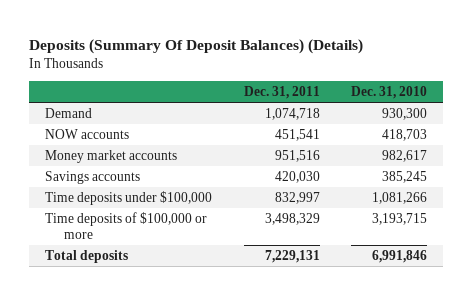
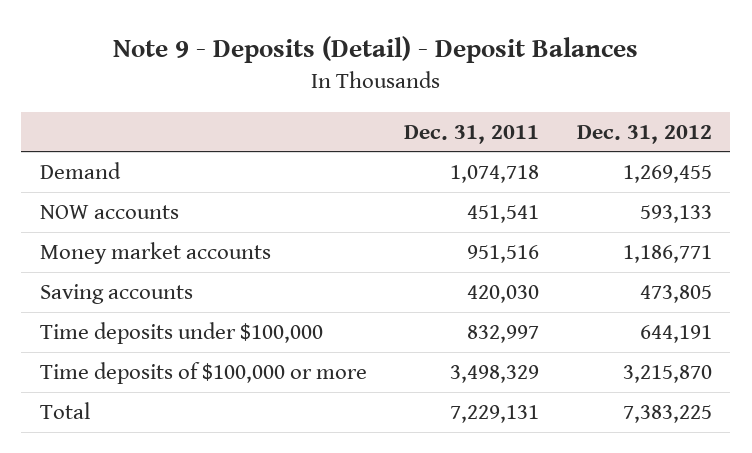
- Deposits (Summary Of Deposit Balances) (Details)
+ Note 9 - Deposits (Detail) - Deposit Balances
- | Dec. 31, 2011 | Dec. 31, 2010
+ | Dec. 31, 2011 | Dec. 31, 2012
- Savings accounts | 420,030 | 385,245
+ Saving accounts | 420,030 | 473,805
- Total deposits | 7,229,131 | 6,991,846
+ Total | 7,229,131 | 7,383,225

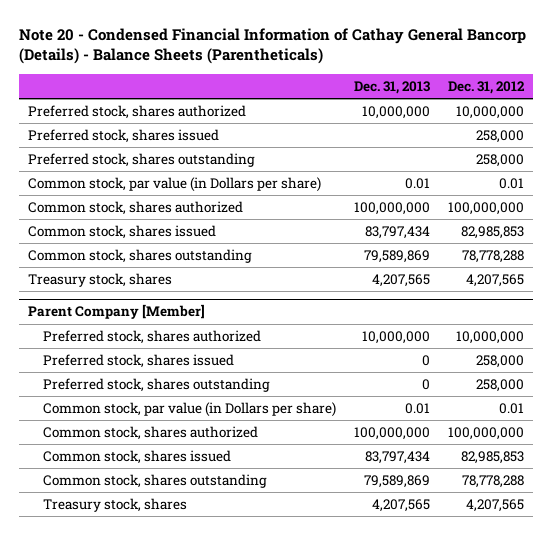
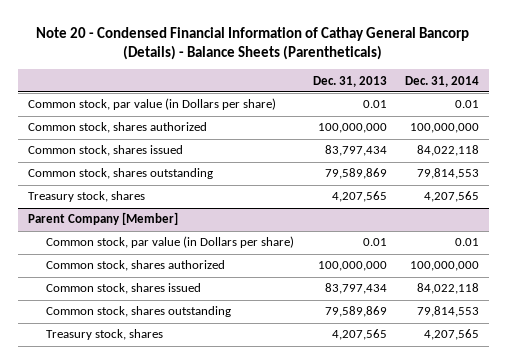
- | Dec. 31, 2013 | Dec. 31, 2012
+ | Dec. 31, 2013 | Dec. 31, 2014
- Preferred stock, shares authorized | 10,000,000 | 10,000,000
- Preferred stock, shares issued | | 258,000
- Preferred stock, shares outstanding | | 258,000
@ Parent Company [Member]
- Preferred stock, shares authorized | 10,000,000 | 10,000,000
- Preferred stock, shares issued | 0 | 258,000
- Preferred stock, shares outstanding | 0 | 258,000

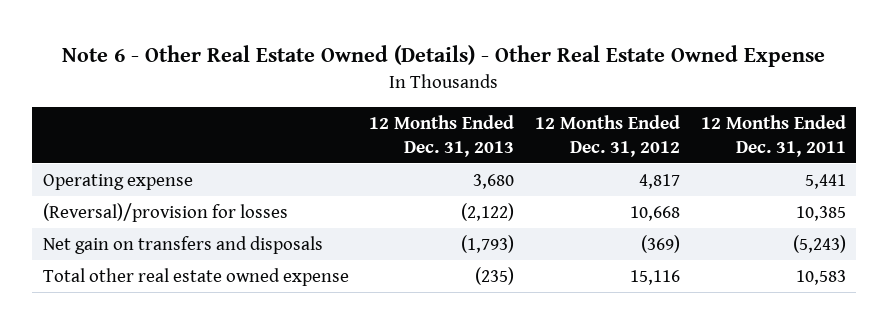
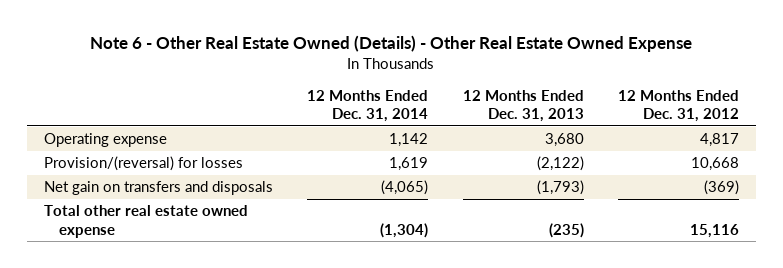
- | 12 Months Ended Dec. 31, 2013 | 12 Months Ended Dec. 31, 2012 | 12 Months Ended Dec. 31, 2011
+ | 12 Months Ended Dec. 31, 2014 | 12 Months Ended Dec. 31, 2013 | 12 Months Ended Dec. 31, 2012
- (Reversal)/provision for losses | (2,122) | 10,668 | 10,385
+ Provision/(reversal) for losses | 1,619 | (2,122) | 10,668

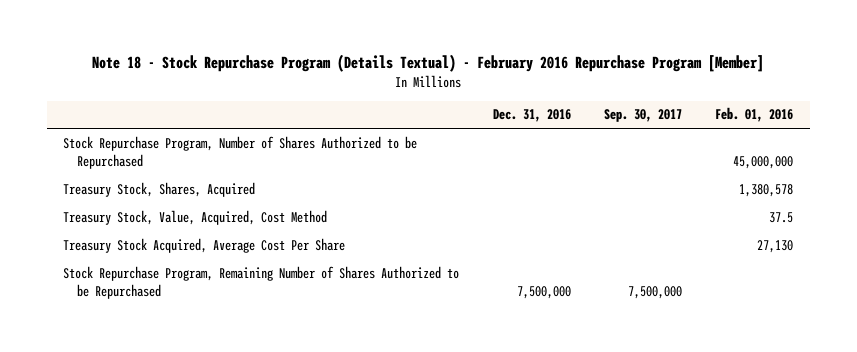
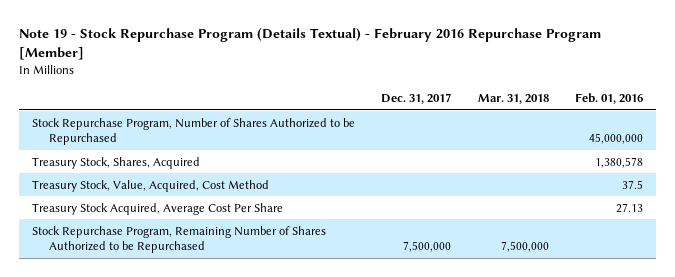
- Note 18 - Stock Repurchase Program (Details Textual) - February 2016 Repurchase Program [Member]
+ Note 19 - Stock Repurchase Program (Details Textual) - February 2016 Repurchase Program [Member]
- | Dec. 31, 2016 | Sep. 30, 2017 | Feb. 01, 2016
+ | Dec. 31, 2017 | Mar. 31, 2018 | Feb. 01, 2016
- Treasury Stock Acquired, Average Cost Per Share | | | 27,130
+ Treasury Stock Acquired, Average Cost Per Share | | | 27.13

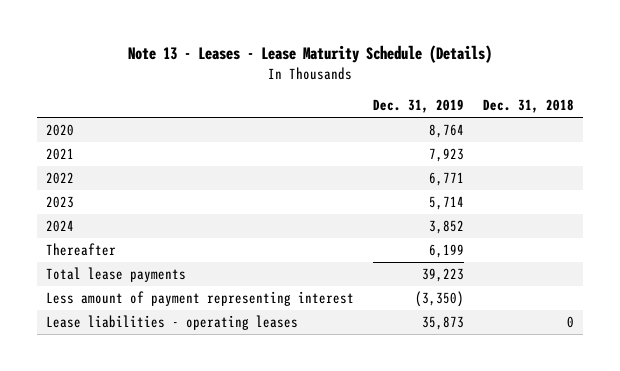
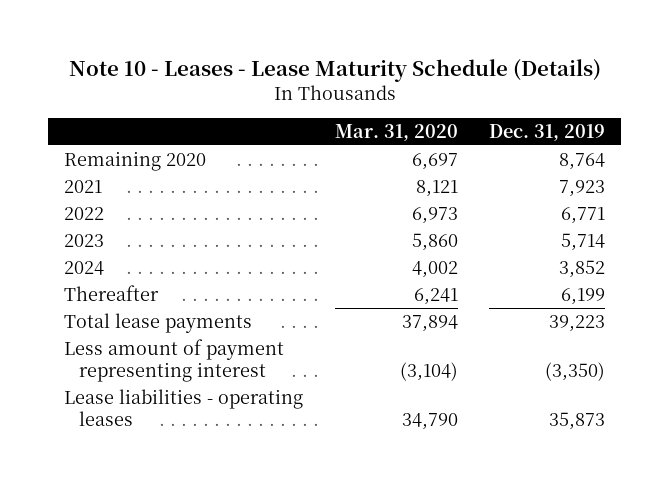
- Note 13 - Leases - Lease Maturity Schedule (Details)
+ Note 10 - Leases - Lease Maturity Schedule (Details)
- | Dec. 31, 2019 | Dec. 31, 2018
+ | Mar. 31, 2020 | Dec. 31, 2019
- 2020 | 8,764 |
+ Remaining 2020 | 6,697 | 8,764

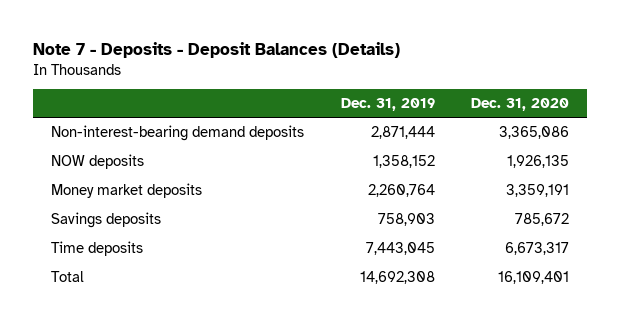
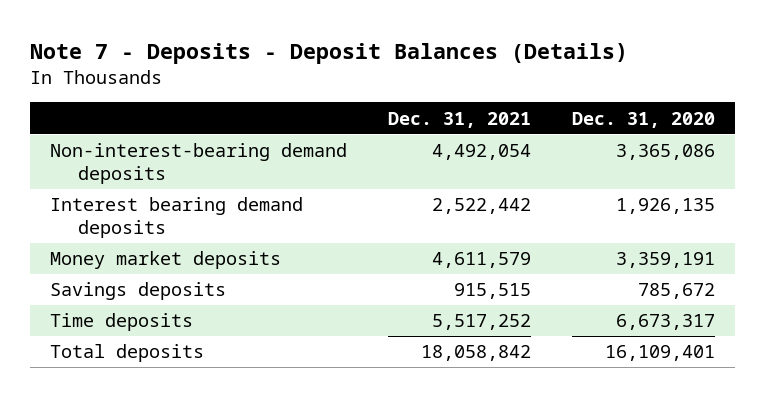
- | Dec. 31, 2019 | Dec. 31, 2020
+ | Dec. 31, 2021 | Dec. 31, 2020
- NOW deposits | 1,358,152 | 1,926,135
+ Interest bearing demand deposits | 2,522,442 | 1,926,135
- Total | 14,692,308 | 16,109,401
+ Total deposits | 18,058,842 | 16,109,401

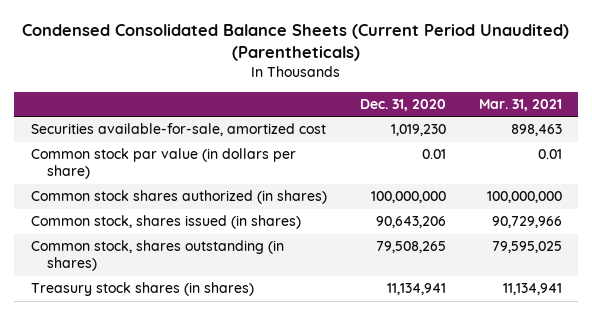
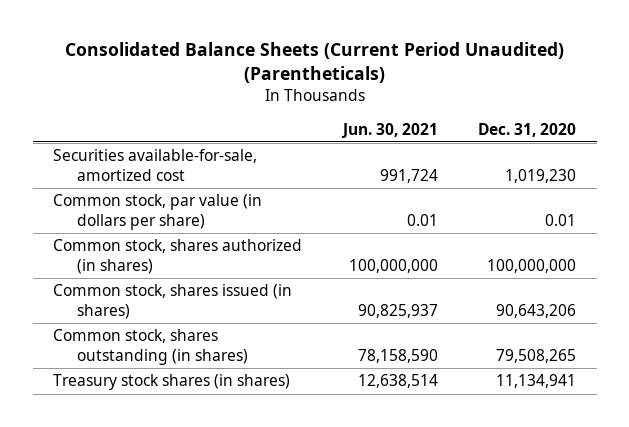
- Condensed Consolidated Balance Sheets (Current Period Unaudited) (Parentheticals)
+ Consolidated Balance Sheets (Current Period Unaudited) (Parentheticals)
- | Dec. 31, 2020 | Mar. 31, 2021
+ | Jun. 30, 2021 | Dec. 31, 2020
- Common stock par value (in dollars per share) | 0.01 | 0.01
- Common stock shares authorized (in shares) | 100,000,000 | 100,000,000
+ Common stock, par value (in dollars per share) | 0.01 | 0.01
+ Common stock, shares authorized (in shares) | 100,000,000 | 100,000,000

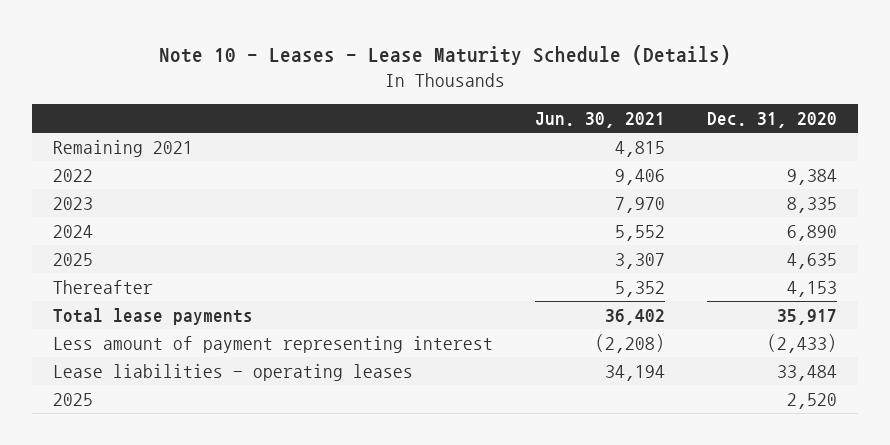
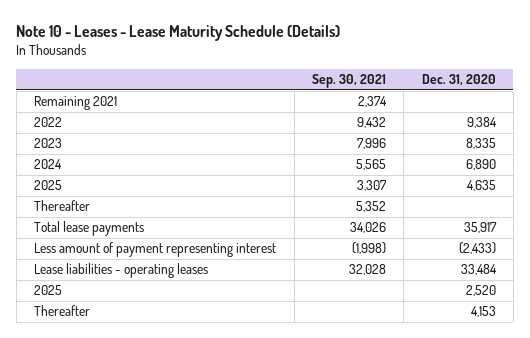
- | Jun. 30, 2021 | Dec. 31, 2020
+ | Sep. 30, 2021 | Dec. 31, 2020
+ Thereafter | 5,352 |
moved down: Thereafter | | 4,153

